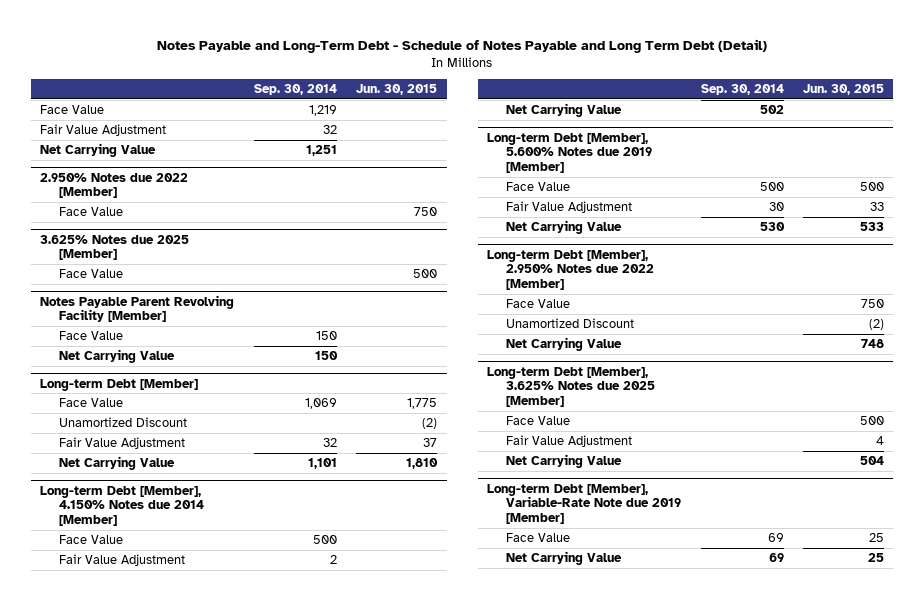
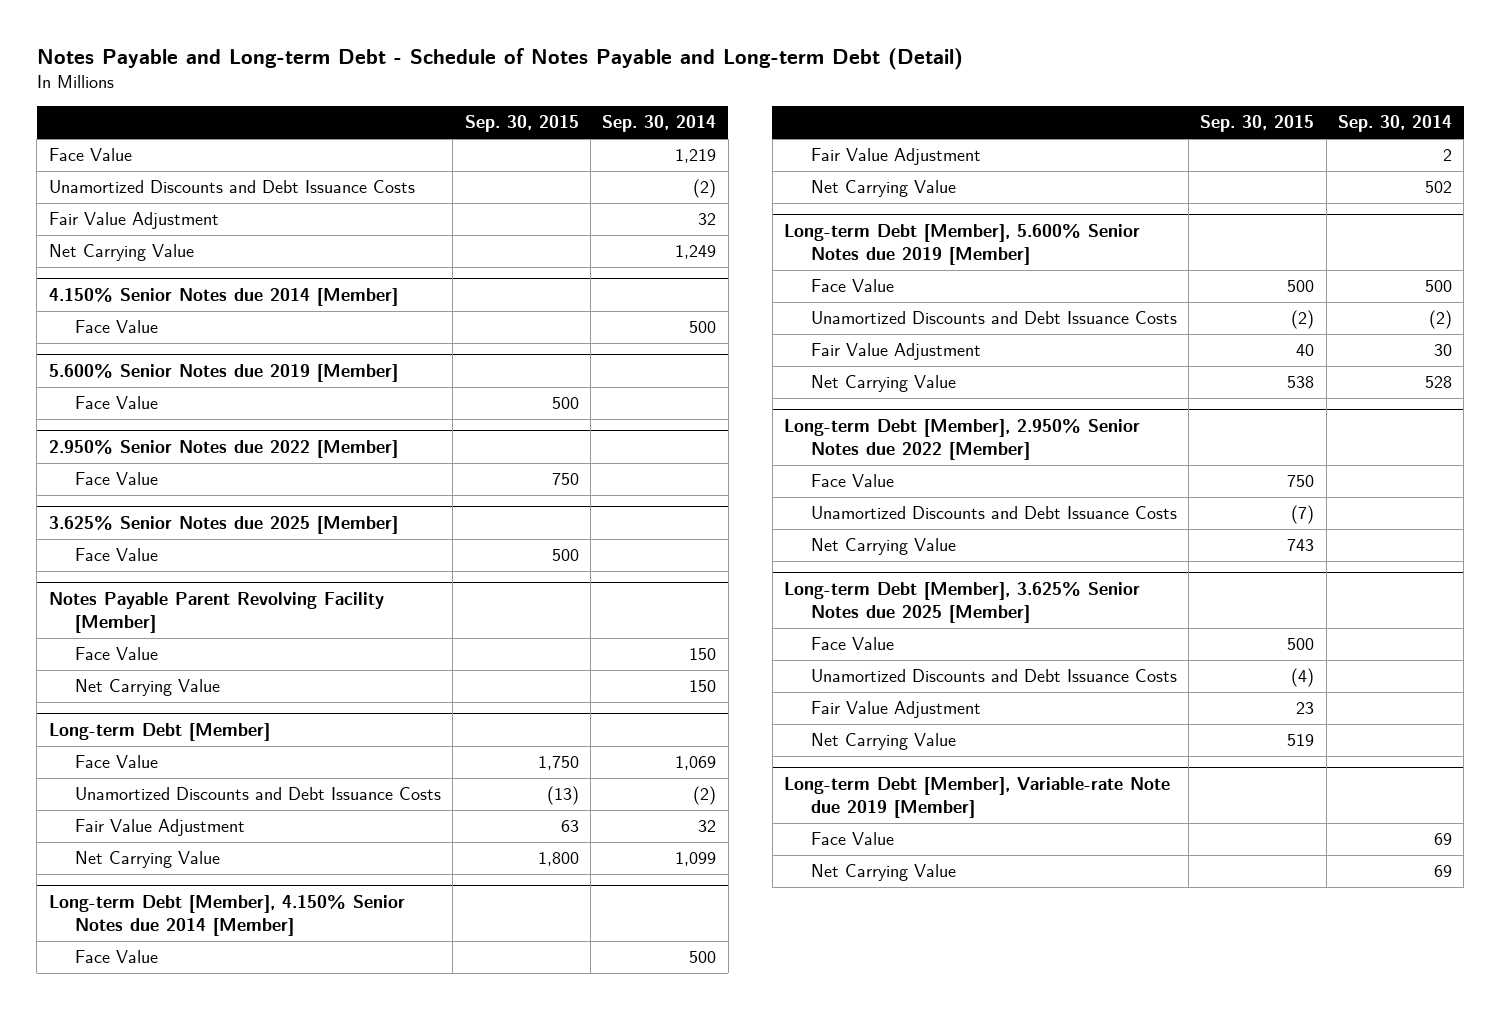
- Notes Payable and Long-Term Debt - Schedule of Notes Payable and Long Term Debt (Detail)
+ Notes Payable and Long-term Debt - Schedule of Notes Payable and Long-term Debt (Detail)
- | Sep. 30, 2014 | Jun. 30, 2015
+ | Sep. 30, 2015 | Sep. 30, 2014
+ Unamortized Discounts and Debt Issuance Costs | | (2)
- Net Carrying Value | 1,251 |
- 2.950% Notes due 2022 [Member]
+ Net Carrying Value | | 1,249
+ 4.150% Senior Notes due 2014 [Member]
+ Face Value | | 500
+ 5.600% Senior Notes due 2019 [Member]
- 3.625% Notes due 2025 [Member]
+ 2.950% Senior Notes due 2022 [Member]
+ 3.625% Senior Notes due 2025 [Member]
+ Face Value | 500 |
@ Long-term Debt [Member]
- Unamortized Discount | | (2)
+ Unamortized Discounts and Debt Issuance Costs | (13) | (2)
- Net Carrying Value | 1,101 | 1,810
- Long-term Debt [Member], 4.150% Notes due 2014 [Member]
@ Long-term Debt [Member]
+ Net Carrying Value | 1,800 | 1,099
+ Long-term Debt [Member], 4.150% Senior Notes due 2014 [Member]
- Long-term Debt [Member], 5.600% Notes due 2019 [Member]
+ Long-term Debt [Member], 5.600% Senior Notes due 2019 [Member]
+ Unamortized Discounts and Debt Issuance Costs | (2) | (2)
- Net Carrying Value | 530 | 533
- Long-term Debt [Member], 2.950% Notes due 2022 [Member]
+ Net Carrying Value | 538 | 528
+ Long-term Debt [Member], 2.950% Senior Notes due 2022 [Member]
- Unamortized Discount | | (2)
+ Unamortized Discounts and Debt Issuance Costs | (7) |
- Long-term Debt [Member], 3.625% Notes due 2025 [Member]
+ Long-term Debt [Member], 3.625% Senior Notes due 2025 [Member]
+ Unamortized Discounts and Debt Issuance Costs | (4) |
- Long-term Debt [Member], Variable-Rate Note due 2019 [Member]
+ Long-term Debt [Member], Variable-rate Note due 2019 [Member]

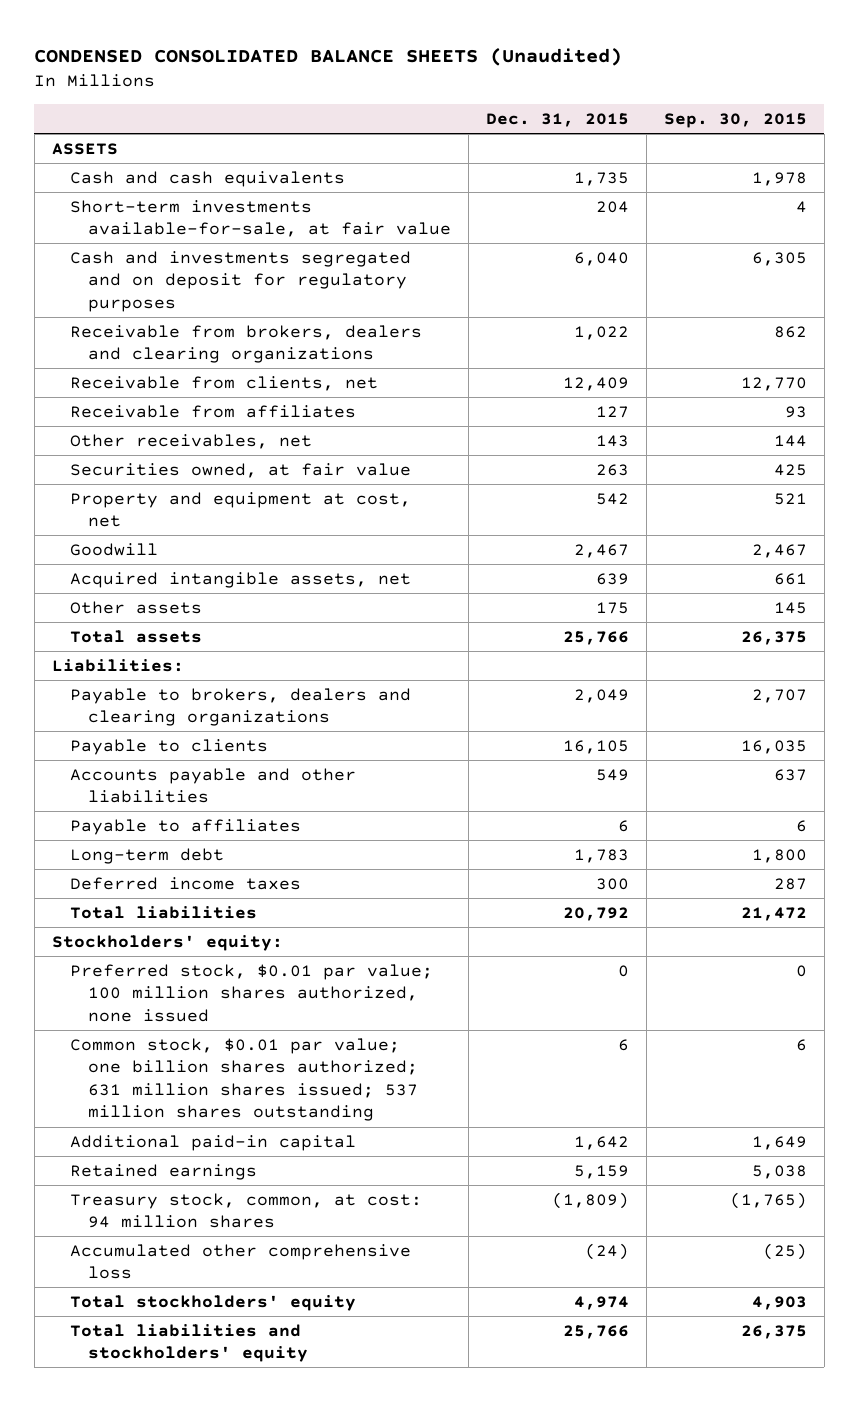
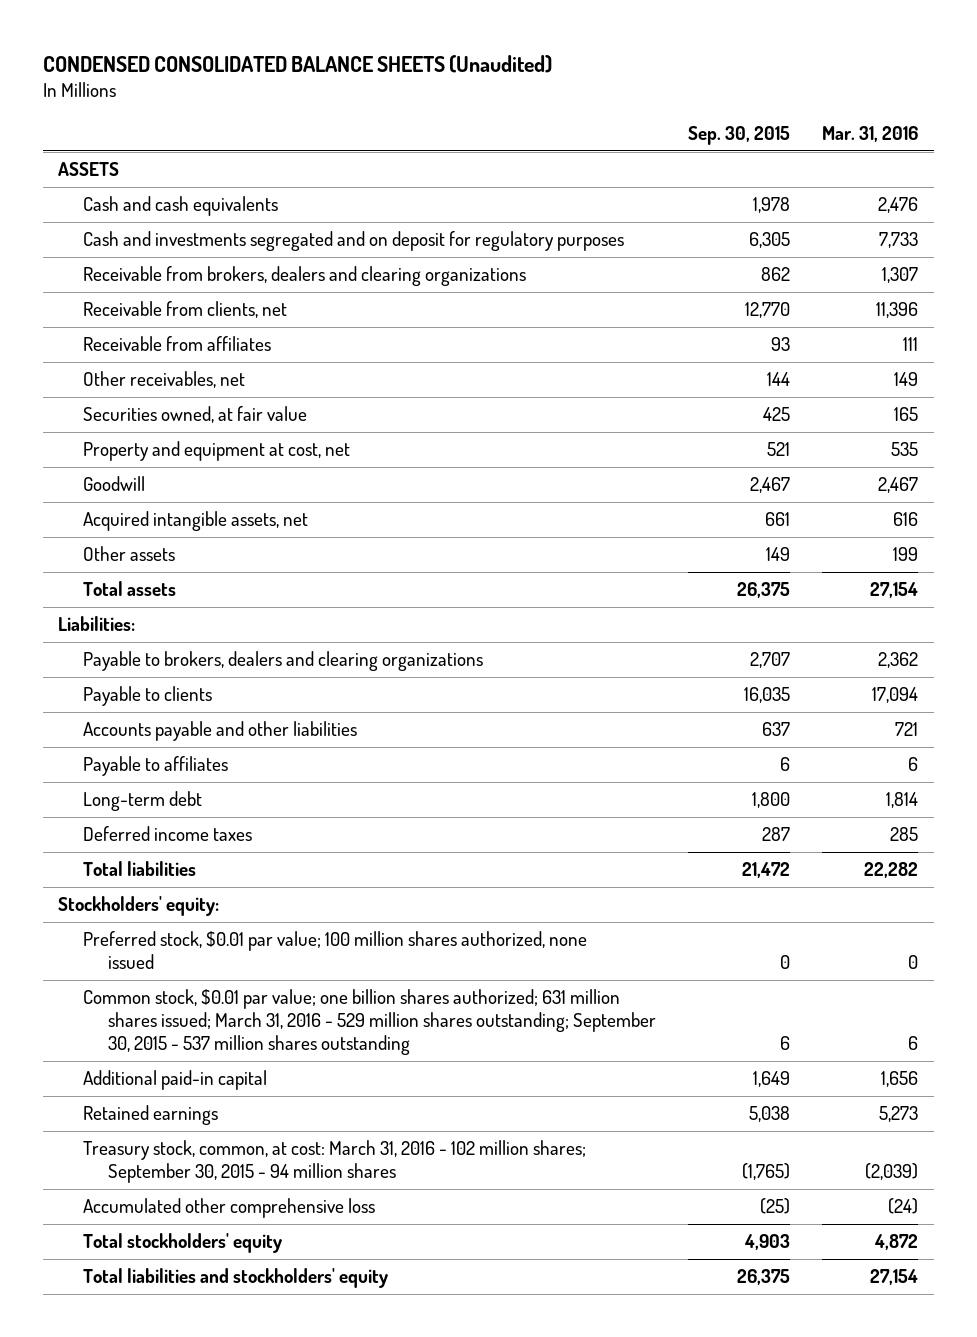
- | Dec. 31, 2015 | Sep. 30, 2015
+ | Sep. 30, 2015 | Mar. 31, 2016
- Short-term investments available-for-sale, at fair value | 204 | 4
- Other assets | 175 | 145
+ Other assets | 149 | 199
- Common stock, $0.01 par value; one billion shares authorized; 631 million shares issued; 537 million shares outstanding | 6 | 6
+ Common stock, $0.01 par value; one billion shares authorized; 631 million shares issued; March 31, 2016 - 529 million shares outstanding; September 30, 2015 - 537 million shares outstanding | 6 | 6
- Treasury stock, common, at cost: 94 million shares | (1,809) | (1,765)
+ Treasury stock, common, at cost: March 31, 2016 - 102 million shares; September 30, 2015 - 94 million shares | (1,765) | (2,039)

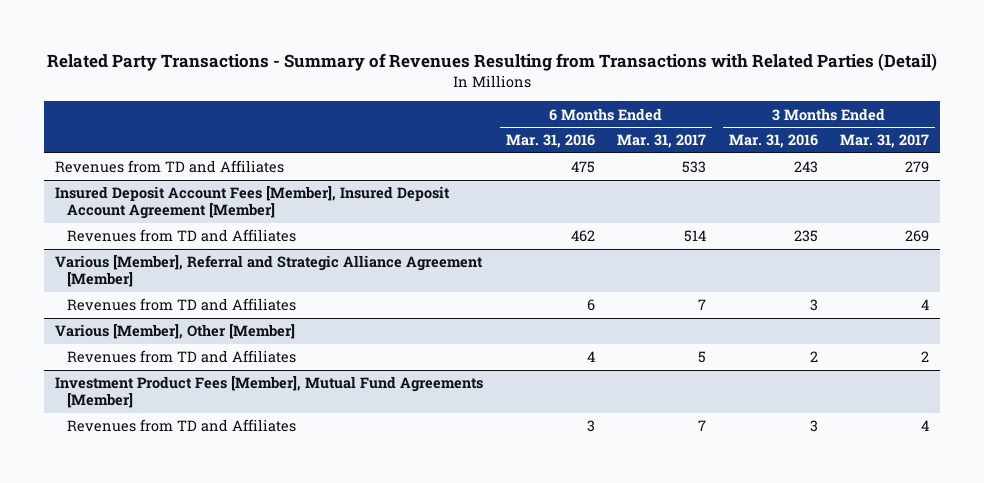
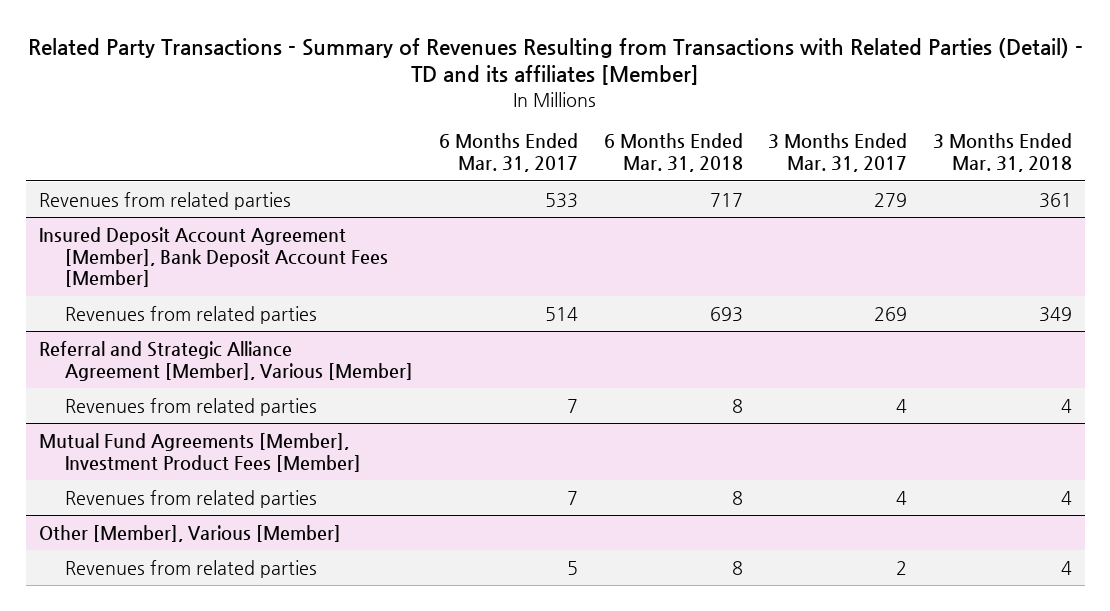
- Related Party Transactions - Summary of Revenues Resulting from Transactions with Related Parties (Detail)
+ Related Party Transactions - Summary of Revenues Resulting from Transactions with Related Parties (Detail) - TD and its affiliates [Member]
- | 6 Months Ended Mar. 31, 2016 | 6 Months Ended Mar. 31, 2017 | 3 Months Ended Mar. 31, 2016 | 3 Months Ended Mar. 31, 2017
+ | 6 Months Ended Mar. 31, 2017 | 6 Months Ended Mar. 31, 2018 | 3 Months Ended Mar. 31, 2017 | 3 Months Ended Mar. 31, 2018
- Revenues from TD and Affiliates | 475 | 533 | 243 | 279
- Insured Deposit Account Fees [Member], Insured Deposit Account Agreement [Member]
- Revenues from TD and Affiliates | 462 | 514 | 235 | 269
- Various [Member], Referral and Strategic Alliance Agreement [Member]
- Revenues from TD and Affiliates | 6 | 7 | 3 | 4
- Various [Member], Other [Member]
- Revenues from TD and Affiliates | 4 | 5 | 2 | 2
- Investment Product Fees [Member], Mutual Fund Agreements [Member]
- Revenues from TD and Affiliates | 3 | 7 | 3 | 4
+ Revenues from related parties | 533 | 717 | 279 | 361
+ Insured Deposit Account Agreement [Member], Bank Deposit Account Fees [Member]
+ Revenues from related parties | 514 | 693 | 269 | 349
+ Referral and Strategic Alliance Agreement [Member], Various [Member]
+ Revenues from related parties | 7 | 8 | 4 | 4
+ Mutual Fund Agreements [Member], Investment Product Fees [Member]
+ Revenues from related parties | 7 | 8 | 4 | 4
+ Other [Member], Various [Member]
+ Revenues from related parties | 5 | 8 | 2 | 4

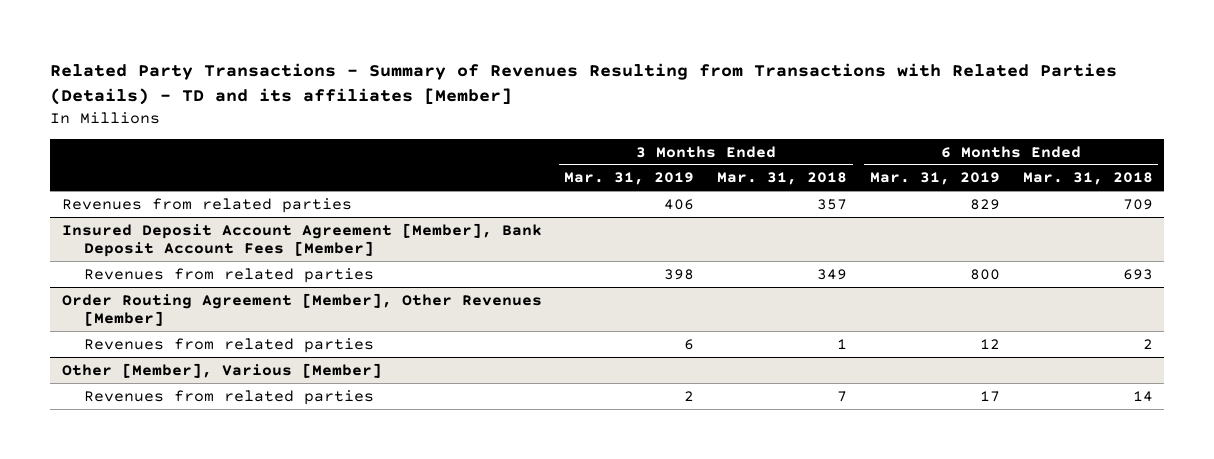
- Related Party Transactions - Summary of Revenues Resulting from Transactions with Related Parties (Detail) - TD and its affiliates [Member]
+ Related Party Transactions - Summary of Revenues Resulting from Transactions with Related Parties (Details) - TD and its affiliates [Member]
- | 6 Months Ended Mar. 31, 2017 | 6 Months Ended Mar. 31, 2018 | 3 Months Ended Mar. 31, 2017 | 3 Months Ended Mar. 31, 2018
+ | 3 Months Ended Mar. 31, 2019 | 3 Months Ended Mar. 31, 2018 | 6 Months Ended Mar. 31, 2019 | 6 Months Ended Mar. 31, 2018
- Revenues from related parties | 533 | 717 | 279 | 361
+ Revenues from related parties | 406 | 357 | 829 | 709
- Referral and Strategic Alliance Agreement [Member], Various [Member]
- Revenues from related parties | 7 | 8 | 4 | 4
- Mutual Fund Agreements [Member], Investment Product Fees [Member]
- Revenues from related parties | 7 | 8 | 4 | 4
+ Order Routing Agreement [Member], Other Revenues [Member]
+ Revenues from related parties | 6 | 1 | 12 | 2
@ Other [Member], Various [Member]
- Revenues from related parties | 5 | 8 | 2 | 4
+ Revenues from related parties | 2 | 7 | 17 | 14

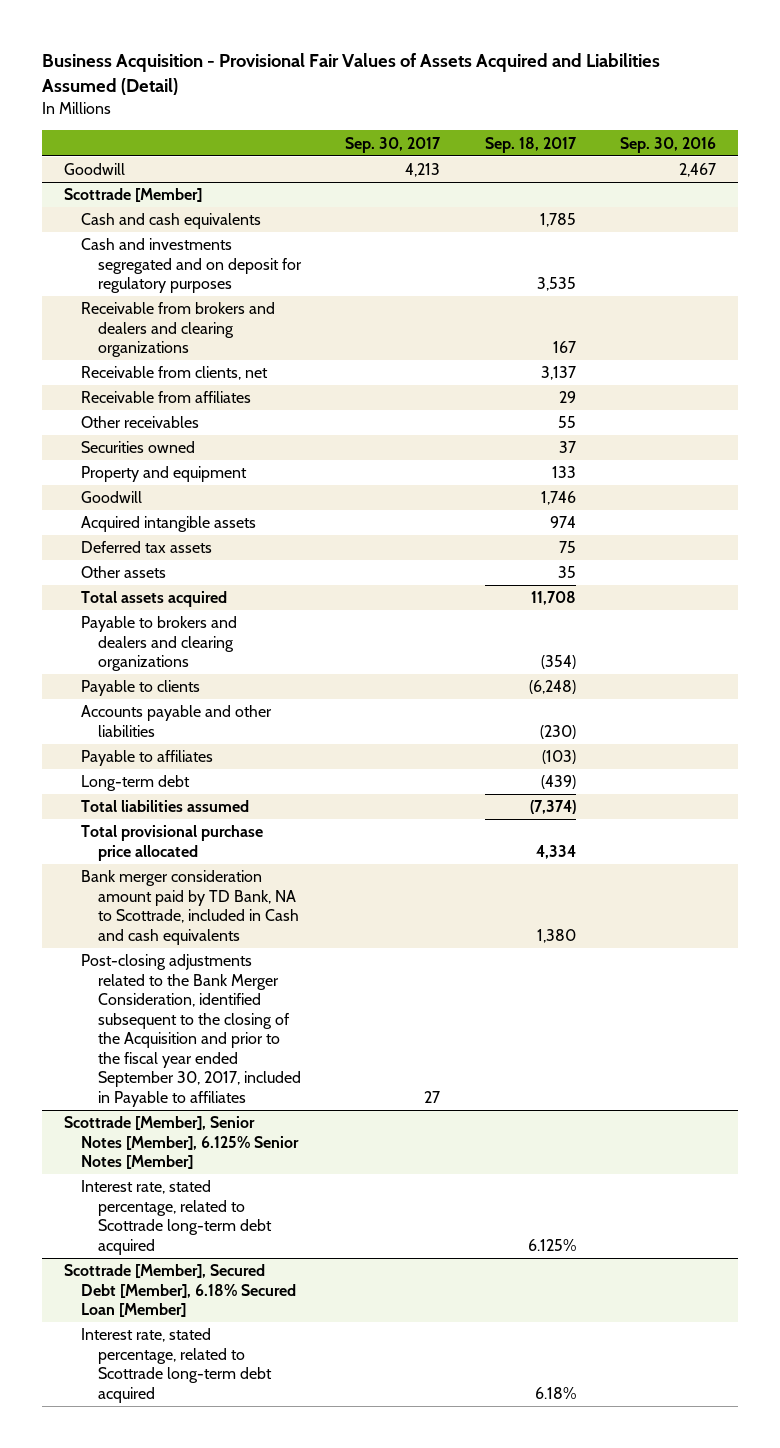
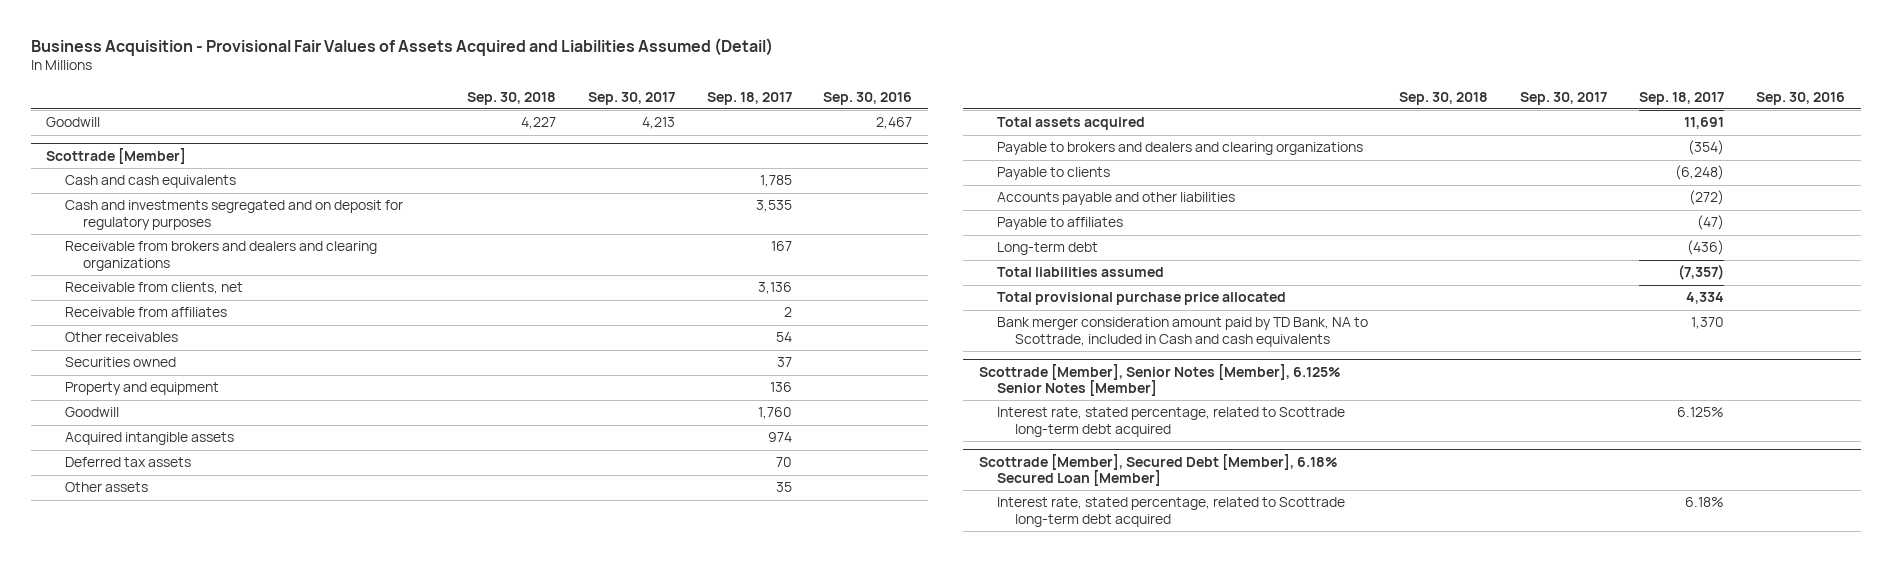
- | Sep. 30, 2017 | Sep. 18, 2017 | Sep. 30, 2016
+ | Sep. 30, 2018 | Sep. 30, 2017 | Sep. 18, 2017 | Sep. 30, 2016
@ Scottrade [Member]
- Receivable from clients, net | | 3,137 |
- Receivable from affiliates | | 29 |
- Other receivables | | 55 |
+ Receivable from clients, net | | | 3,136 |
+ Receivable from affiliates | | | 2 |
+ Other receivables | | | 54 |
- Property and equipment | | 133 |
- Goodwill | | 1,746 |
+ Property and equipment | | | 136 |
+ Goodwill | | | 1,760 |
- Deferred tax assets | | 75 |
+ Deferred tax assets | | | 70 |
- Total assets acquired | | 11,708 |
+ Total assets acquired | | | 11,691 |
- Accounts payable and other liabilities | | (230) |
- Payable to affiliates | | (103) |
- Long-term debt | | (439) |
- Total liabilities assumed | | (7,374) |
+ Accounts payable and other liabilities | | | (272) |
+ Payable to affiliates | | | (47) |
+ Long-term debt | | | (436) |
+ Total liabilities assumed | | | (7,357) |
- Bank merger consideration amount paid by TD Bank, NA to Scottrade, included in Cash and cash equivalents | | 1,380 |
- Post-closing adjustments related to the Bank Merger Consideration, identified subsequent to the closing of the Acquisition and prior to the fiscal year ended September 30, 2017, included in Payable to affiliates | 27 | |
+ Bank merger consideration amount paid by TD Bank, NA to Scottrade, included in Cash and cash equivalents | | | 1,370 |

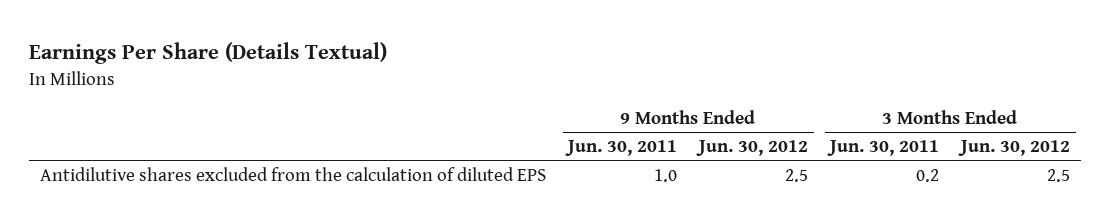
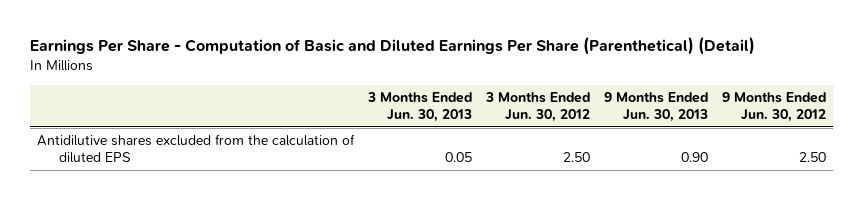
- Earnings Per Share (Details Textual)
+ Earnings Per Share - Computation of Basic and Diluted Earnings Per Share (Parenthetical) (Detail)
- | 9 Months Ended Jun. 30, 2011 | 9 Months Ended Jun. 30, 2012 | 3 Months Ended Jun. 30, 2011 | 3 Months Ended Jun. 30, 2012
+ | 3 Months Ended Jun. 30, 2013 | 3 Months Ended Jun. 30, 2012 | 9 Months Ended Jun. 30, 2013 | 9 Months Ended Jun. 30, 2012
- Antidilutive shares excluded from the calculation of diluted EPS | 1.0 | 2.5 | 0.2 | 2.5
+ Antidilutive shares excluded from the calculation of diluted EPS | 0.05 | 2.50 | 0.90 | 2.50

